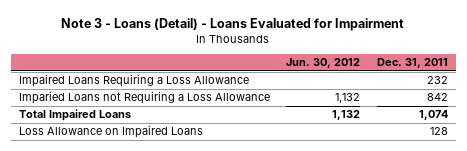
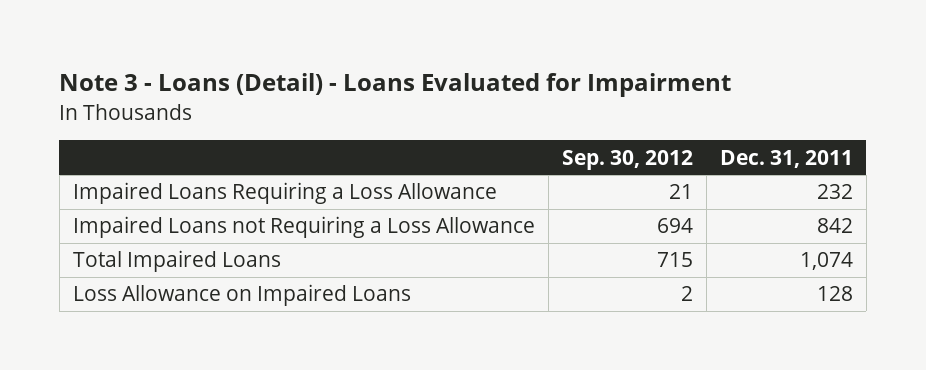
- | Jun. 30, 2012 | Dec. 31, 2011
+ | Sep. 30, 2012 | Dec. 31, 2011
- Imparied Loans not Requiring a Loss Allowance | 1,132 | 842
+ Impaired Loans not Requiring a Loss Allowance | 694 | 842

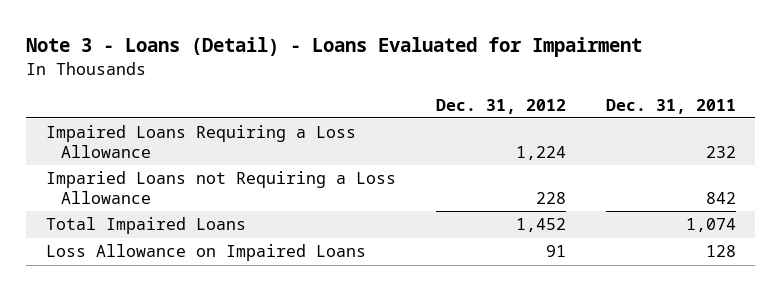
- | Sep. 30, 2012 | Dec. 31, 2011
+ | Dec. 31, 2012 | Dec. 31, 2011
- Impaired Loans not Requiring a Loss Allowance | 694 | 842
+ Imparied Loans not Requiring a Loss Allowance | 228 | 842

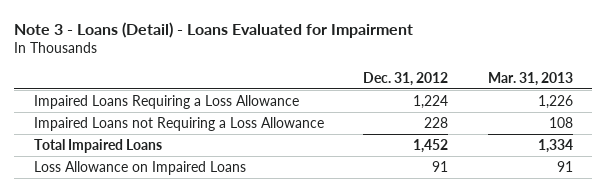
- | Dec. 31, 2012 | Dec. 31, 2011
+ | Dec. 31, 2012 | Mar. 31, 2013
- Imparied Loans not Requiring a Loss Allowance | 228 | 842
+ Impaired Loans not Requiring a Loss Allowance | 228 | 108

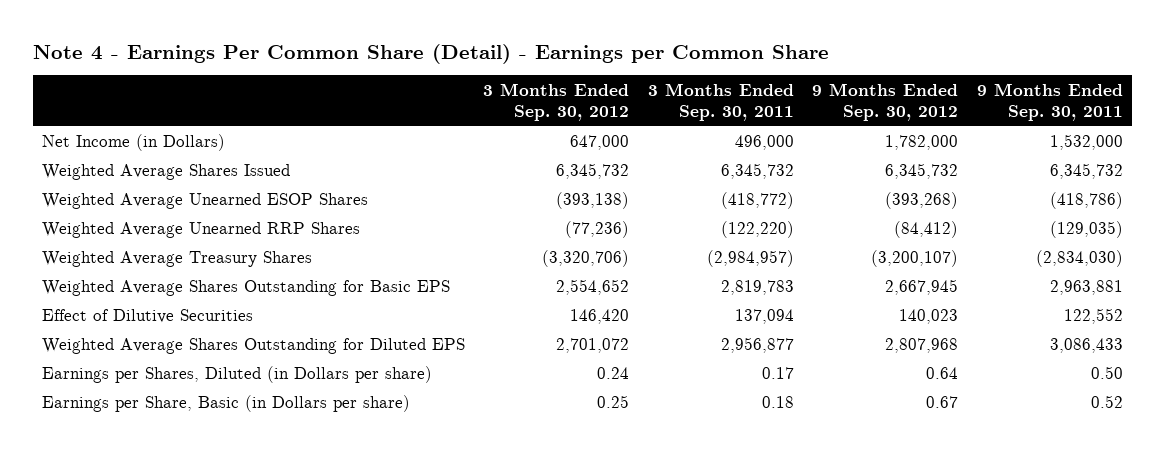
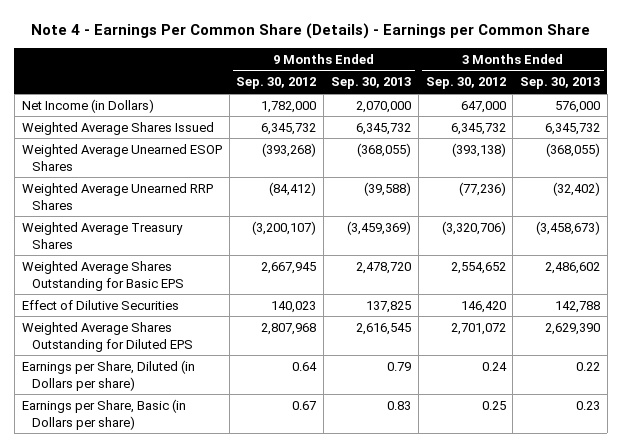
- Note 4 - Earnings Per Common Share (Detail) - Earnings per Common Share
+ Note 4 - Earnings Per Common Share (Details) - Earnings per Common Share
- | 3 Months Ended Sep. 30, 2012 | 3 Months Ended Sep. 30, 2011 | 9 Months Ended Sep. 30, 2012 | 9 Months Ended Sep. 30, 2011
+ | 9 Months Ended Sep. 30, 2012 | 9 Months Ended Sep. 30, 2013 | 3 Months Ended Sep. 30, 2012 | 3 Months Ended Sep. 30, 2013
- Earnings per Shares, Diluted (in Dollars per share) | 0.24 | 0.17 | 0.64 | 0.50
+ Earnings per Share, Diluted (in Dollars per share) | 0.64 | 0.79 | 0.24 | 0.22

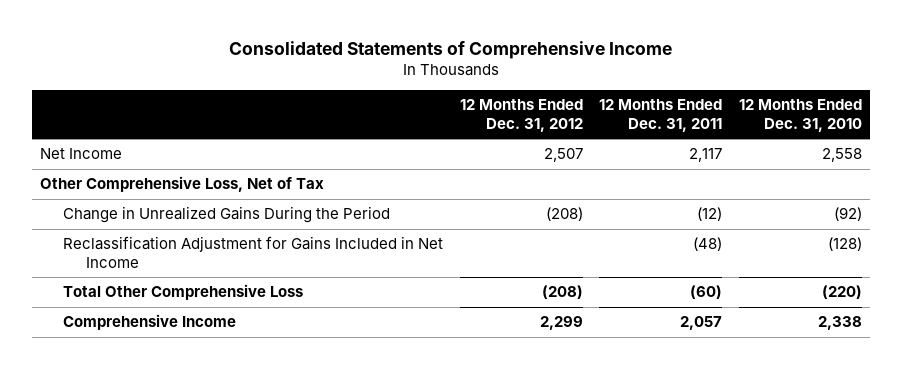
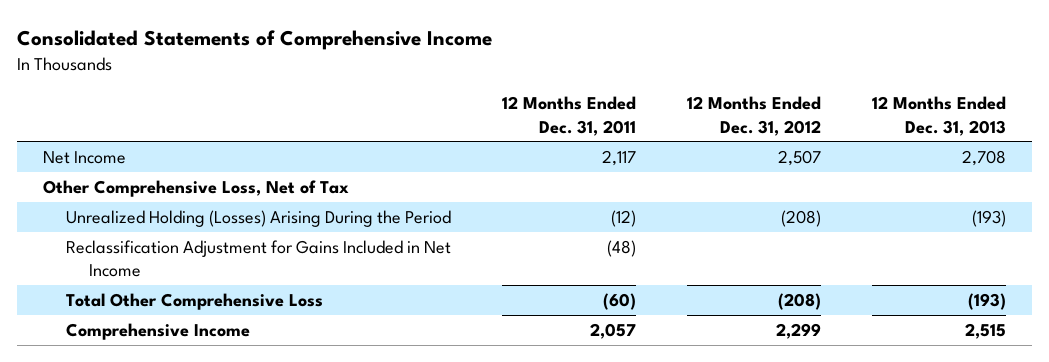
- | 12 Months Ended Dec. 31, 2012 | 12 Months Ended Dec. 31, 2011 | 12 Months Ended Dec. 31, 2010
+ | 12 Months Ended Dec. 31, 2011 | 12 Months Ended Dec. 31, 2012 | 12 Months Ended Dec. 31, 2013
- Change in Unrealized Gains During the Period | (208) | (12) | (92)
+ Unrealized Holding (Losses) Arising During the Period | (12) | (208) | (193)

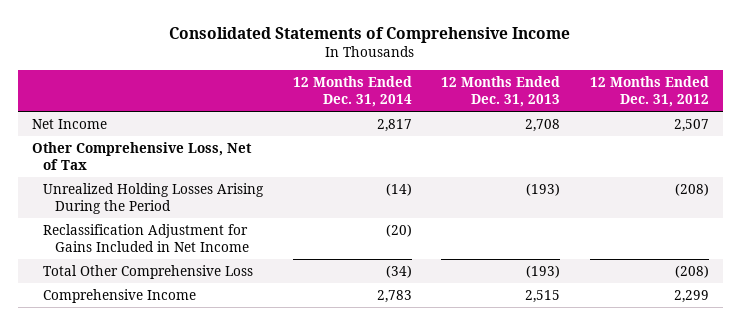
- | 12 Months Ended Dec. 31, 2011 | 12 Months Ended Dec. 31, 2012 | 12 Months Ended Dec. 31, 2013
+ | 12 Months Ended Dec. 31, 2014 | 12 Months Ended Dec. 31, 2013 | 12 Months Ended Dec. 31, 2012
- Unrealized Holding (Losses) Arising During the Period | (12) | (208) | (193)
+ Unrealized Holding Losses Arising During the Period | (14) | (193) | (208)

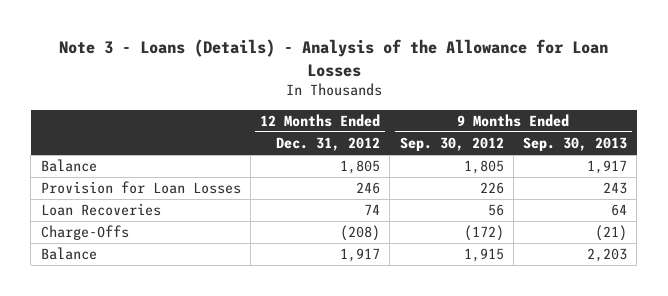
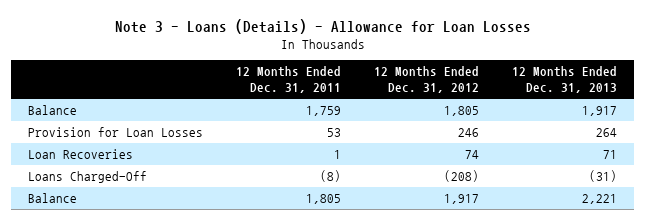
- Note 3 - Loans (Details) - Analysis of the Allowance for Loan Losses
+ Note 3 - Loans (Details) - Allowance for Loan Losses
- | 12 Months Ended Dec. 31, 2012 | 9 Months Ended Sep. 30, 2012 | 9 Months Ended Sep. 30, 2013
+ | 12 Months Ended Dec. 31, 2011 | 12 Months Ended Dec. 31, 2012 | 12 Months Ended Dec. 31, 2013
- Charge-Offs | (208) | (172) | (21)
+ Loans Charged-Off | (8) | (208) | (31)

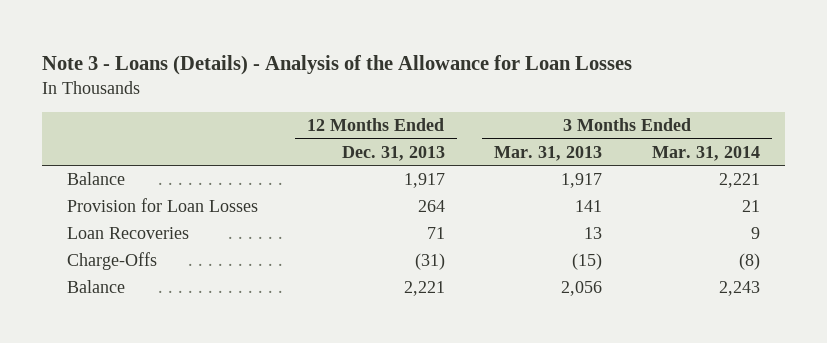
- Note 3 - Loans (Details) - Allowance for Loan Losses
+ Note 3 - Loans (Details) - Analysis of the Allowance for Loan Losses
- | 12 Months Ended Dec. 31, 2011 | 12 Months Ended Dec. 31, 2012 | 12 Months Ended Dec. 31, 2013
+ | 12 Months Ended Dec. 31, 2013 | 3 Months Ended Mar. 31, 2013 | 3 Months Ended Mar. 31, 2014
- Loans Charged-Off | (8) | (208) | (31)
+ Charge-Offs | (31) | (15) | (8)

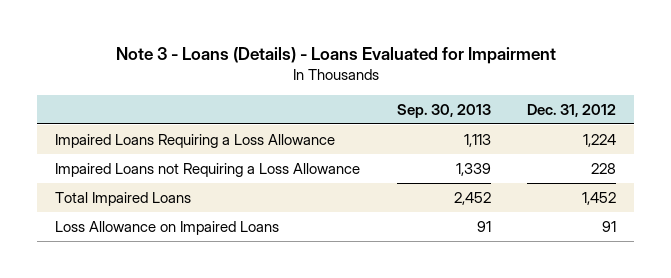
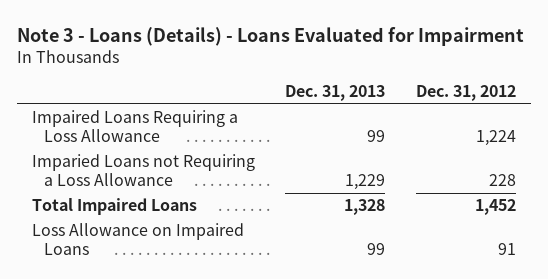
- | Sep. 30, 2013 | Dec. 31, 2012
+ | Dec. 31, 2013 | Dec. 31, 2012
- Impaired Loans not Requiring a Loss Allowance | 1,339 | 228
+ Imparied Loans not Requiring a Loss Allowance | 1,229 | 228

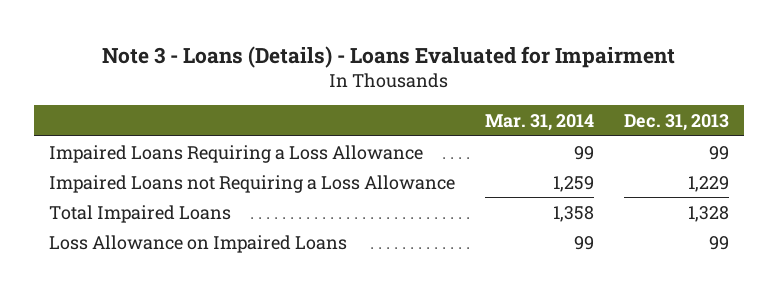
- | Dec. 31, 2013 | Dec. 31, 2012
+ | Mar. 31, 2014 | Dec. 31, 2013
- Imparied Loans not Requiring a Loss Allowance | 1,229 | 228
+ Impaired Loans not Requiring a Loss Allowance | 1,259 | 1,229

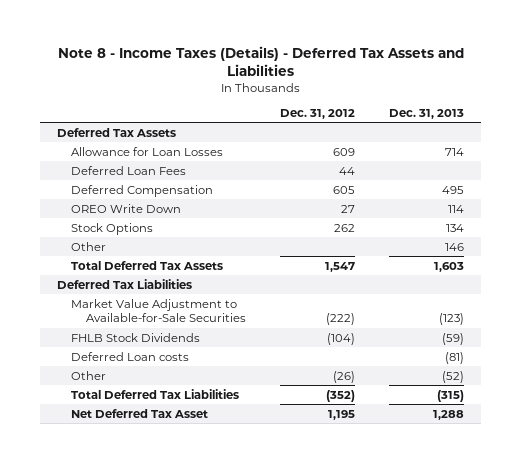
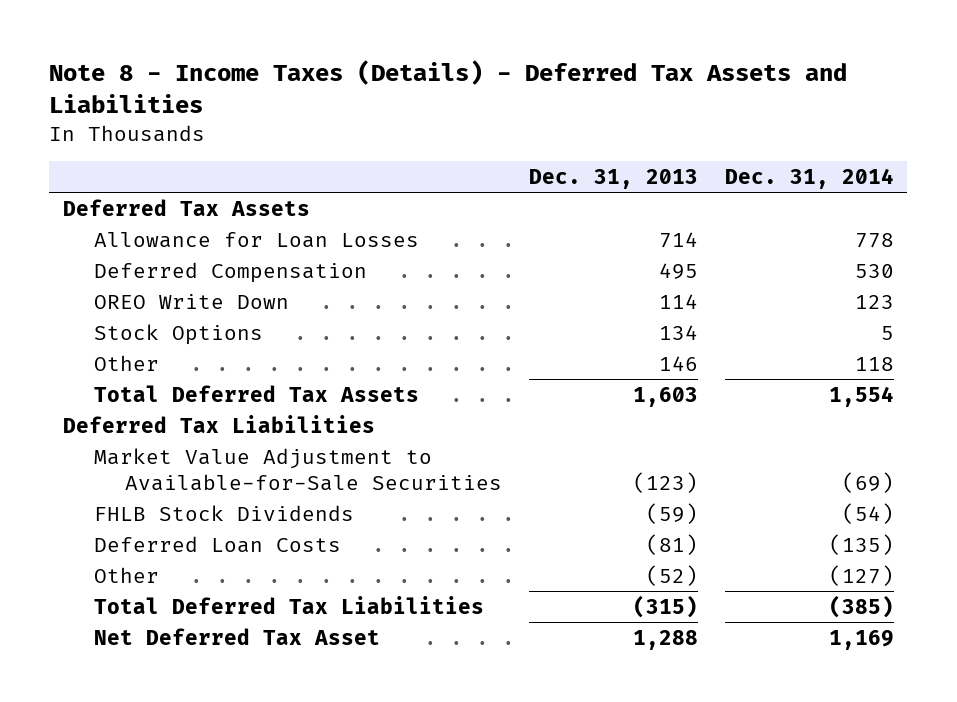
- | Dec. 31, 2012 | Dec. 31, 2013
+ | Dec. 31, 2013 | Dec. 31, 2014
- Deferred Loan Fees | 44 |
- Deferred Loan costs | | (81)
+ Deferred Loan Costs | (81) | (135)

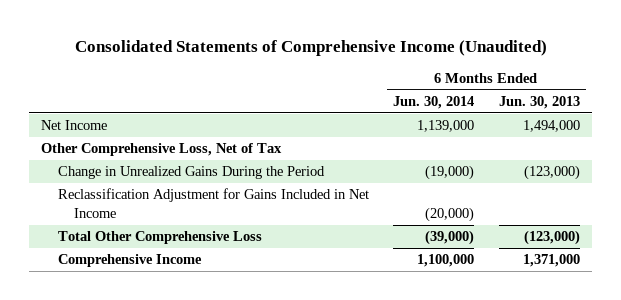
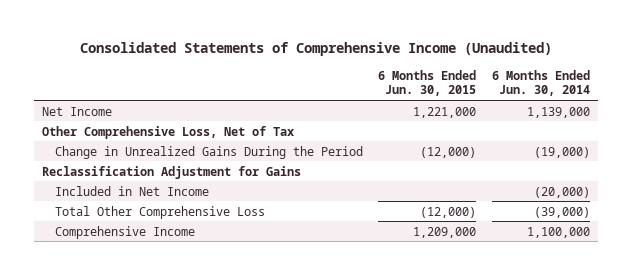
- | 6 Months Ended Jun. 30, 2014 | 6 Months Ended Jun. 30, 2013
+ | 6 Months Ended Jun. 30, 2015 | 6 Months Ended Jun. 30, 2014
- Reclassification Adjustment for Gains Included in Net Income | (20,000) |
+ Reclassification Adjustment for Gains
+ Included in Net Income | | (20,000)

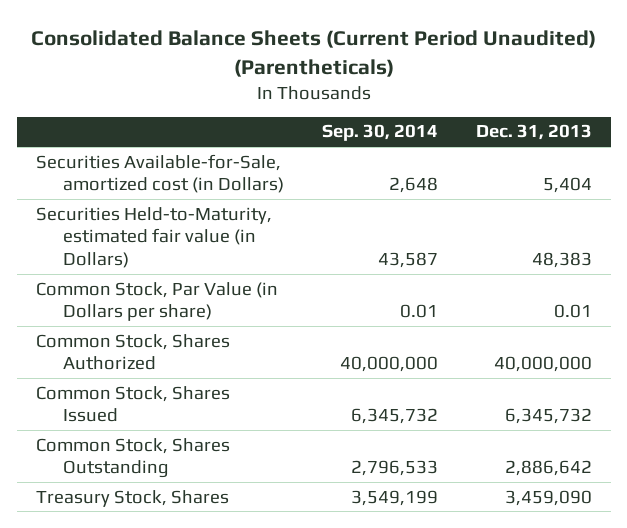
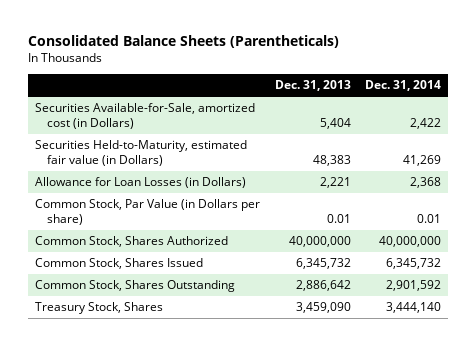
- Consolidated Balance Sheets (Current Period Unaudited) (Parentheticals)
+ Consolidated Balance Sheets (Parentheticals)
- | Sep. 30, 2014 | Dec. 31, 2013
+ | Dec. 31, 2013 | Dec. 31, 2014
+ Allowance for Loan Losses (in Dollars) | 2,221 | 2,368

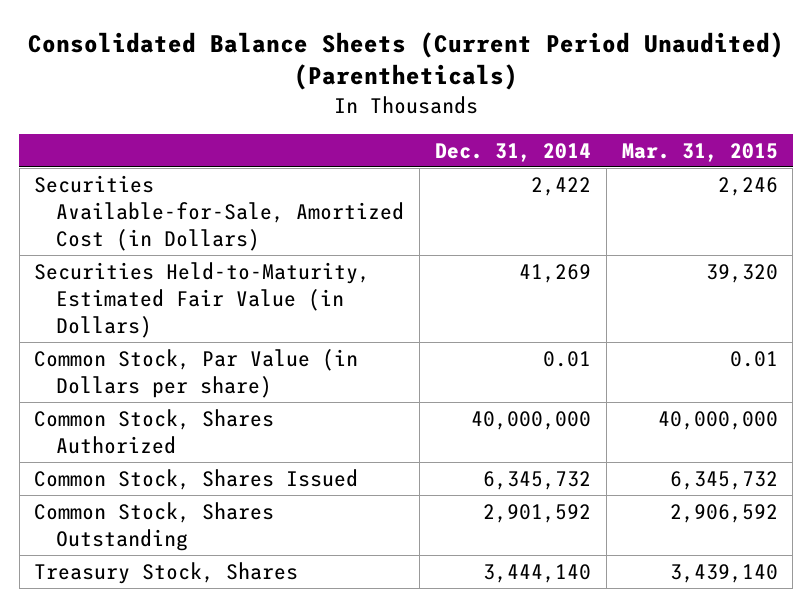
- Consolidated Balance Sheets (Parentheticals)
+ Consolidated Balance Sheets (Current Period Unaudited) (Parentheticals)
- | Dec. 31, 2013 | Dec. 31, 2014
+ | Dec. 31, 2014 | Mar. 31, 2015
- Securities Available-for-Sale, amortized cost (in Dollars) | 5,404 | 2,422
- Securities Held-to-Maturity, estimated fair value (in Dollars) | 48,383 | 41,269
- Allowance for Loan Losses (in Dollars) | 2,221 | 2,368
+ Securities Available-for-Sale, Amortized Cost (in Dollars) | 2,422 | 2,246
+ Securities Held-to-Maturity, Estimated Fair Value (in Dollars) | 41,269 | 39,320

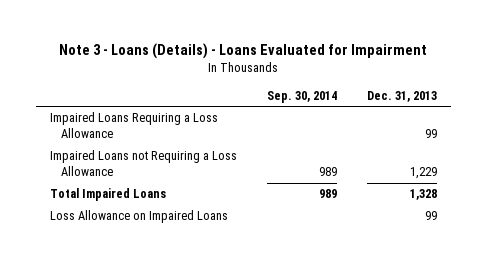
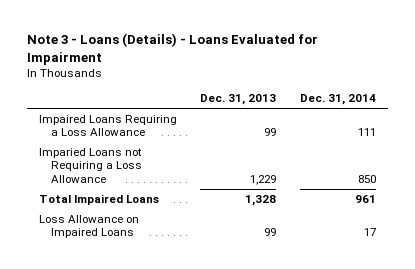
- | Sep. 30, 2014 | Dec. 31, 2013
+ | Dec. 31, 2013 | Dec. 31, 2014
- Impaired Loans not Requiring a Loss Allowance | 989 | 1,229
+ Imparied Loans not Requiring a Loss Allowance | 1,229 | 850

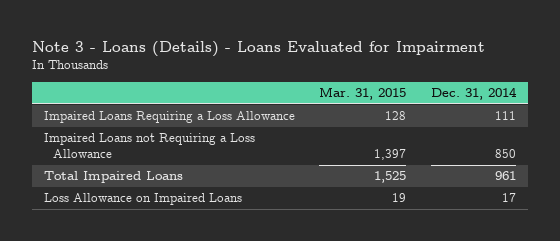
- | Dec. 31, 2013 | Dec. 31, 2014
+ | Mar. 31, 2015 | Dec. 31, 2014
- Imparied Loans not Requiring a Loss Allowance | 1,229 | 850
+ Impaired Loans not Requiring a Loss Allowance | 1,397 | 850

